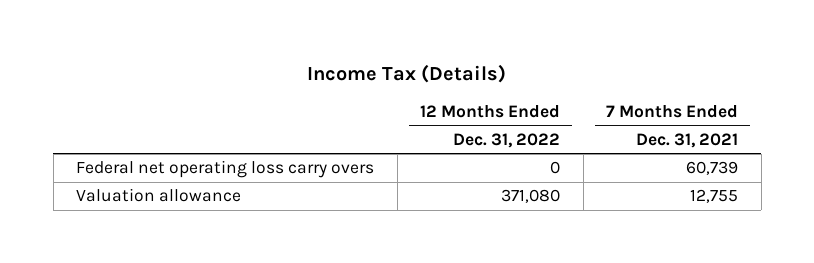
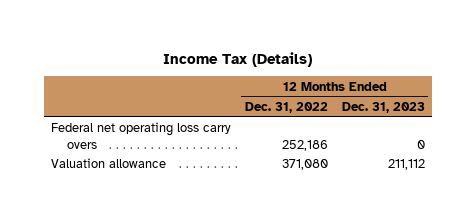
- | 12 Months Ended Dec. 31, 2022 | 7 Months Ended Dec. 31, 2021
+ | 12 Months Ended Dec. 31, 2022 | 12 Months Ended Dec. 31, 2023
- Federal net operating loss carry overs | 0 | 60,739
+ Federal net operating loss carry overs | 252,186 | 0

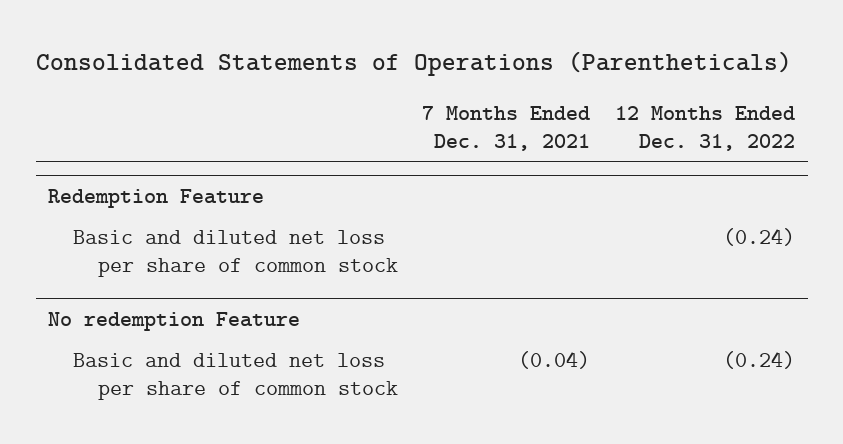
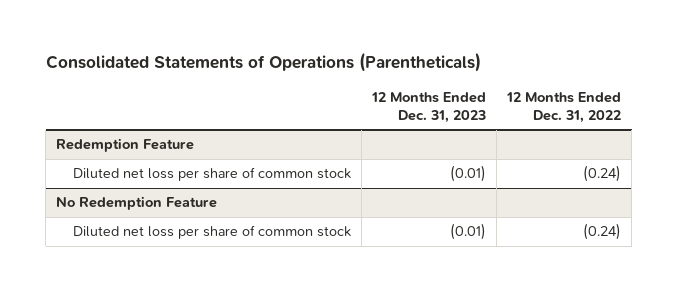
- | 7 Months Ended Dec. 31, 2021 | 12 Months Ended Dec. 31, 2022
+ | 12 Months Ended Dec. 31, 2023 | 12 Months Ended Dec. 31, 2022
@ Redemption Feature
- Basic and diluted net loss per share of common stock | | (0.24)
- No redemption Feature
- Basic and diluted net loss per share of common stock | (0.04) | (0.24)
@ Redemption Feature
+ Diluted net loss per share of common stock | (0.01) | (0.24)
+ No Redemption Feature
+ Diluted net loss per share of common stock | (0.01) | (0.24)

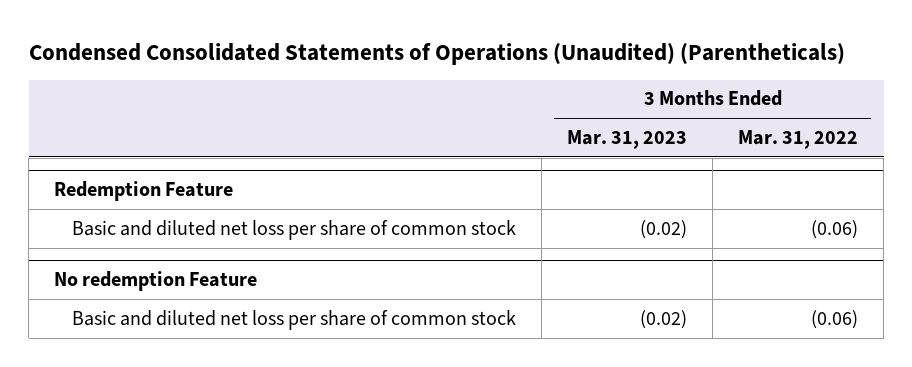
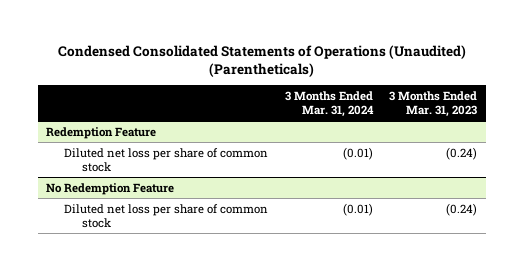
- | 3 Months Ended Mar. 31, 2023 | 3 Months Ended Mar. 31, 2022
+ | 3 Months Ended Mar. 31, 2024 | 3 Months Ended Mar. 31, 2023
@ Redemption Feature
- Basic and diluted net loss per share of common stock | (0.02) | (0.06)
- No redemption Feature
- Basic and diluted net loss per share of common stock | (0.02) | (0.06)
@ Redemption Feature
+ Diluted net loss per share of common stock | (0.01) | (0.24)
+ No Redemption Feature
+ Diluted net loss per share of common stock | (0.01) | (0.24)

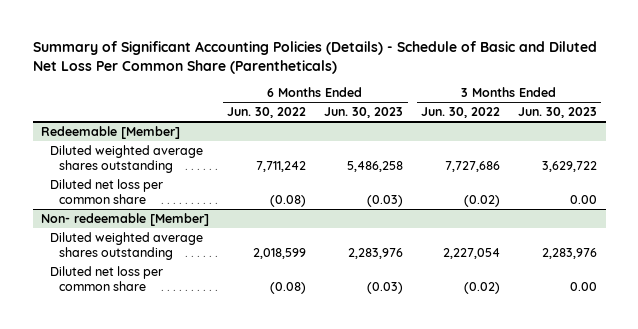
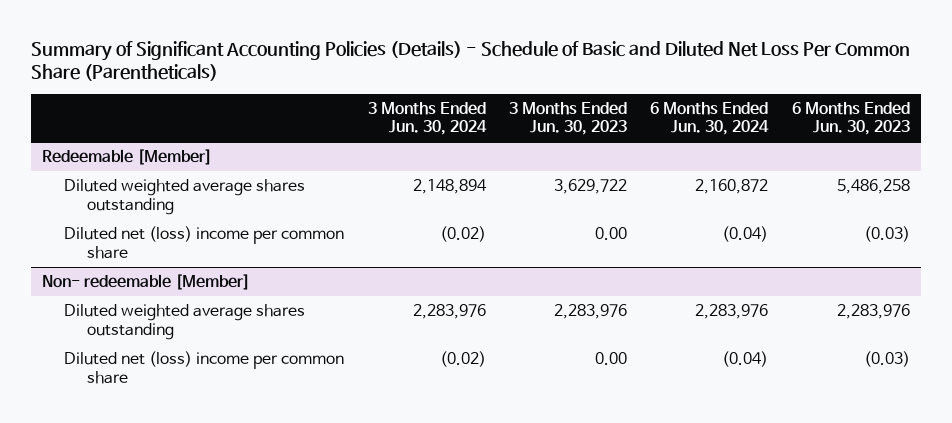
- | 6 Months Ended Jun. 30, 2022 | 6 Months Ended Jun. 30, 2023 | 3 Months Ended Jun. 30, 2022 | 3 Months Ended Jun. 30, 2023
+ | 3 Months Ended Jun. 30, 2024 | 3 Months Ended Jun. 30, 2023 | 6 Months Ended Jun. 30, 2024 | 6 Months Ended Jun. 30, 2023
@ Redeemable [Member]
- Diluted net loss per common share | (0.08) | (0.03) | (0.02) | 0.00
+ Diluted net (loss) income per common share | (0.02) | 0.00 | (0.04) | (0.03)
@ Non- redeemable [Member]
- Diluted net loss per common share | (0.08) | (0.03) | (0.02) | 0.00
+ Diluted net (loss) income per common share | (0.02) | 0.00 | (0.04) | (0.03)

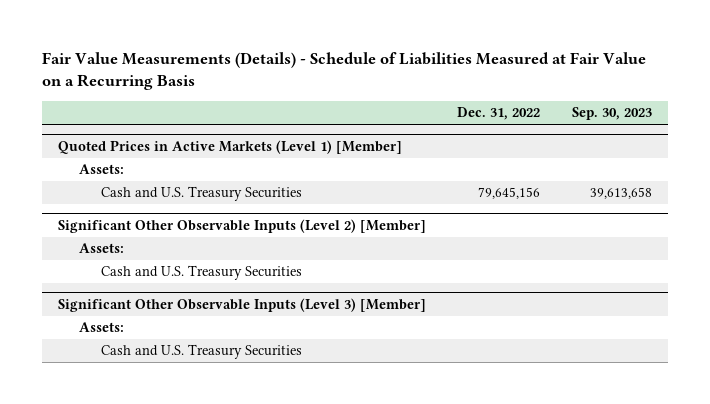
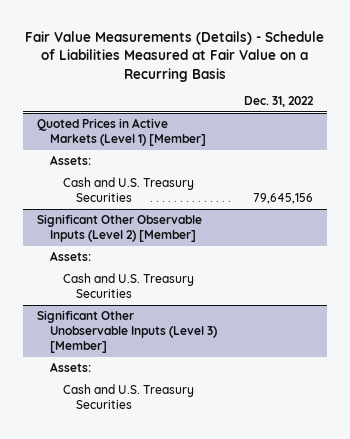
- | Dec. 31, 2022 | Sep. 30, 2023
+ | Dec. 31, 2022
- Significant Other Observable Inputs (Level 3) [Member]
+ Significant Other Unobservable Inputs (Level 3) [Member]

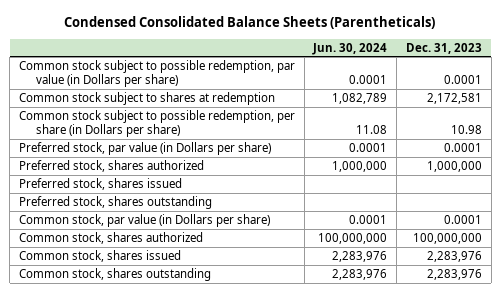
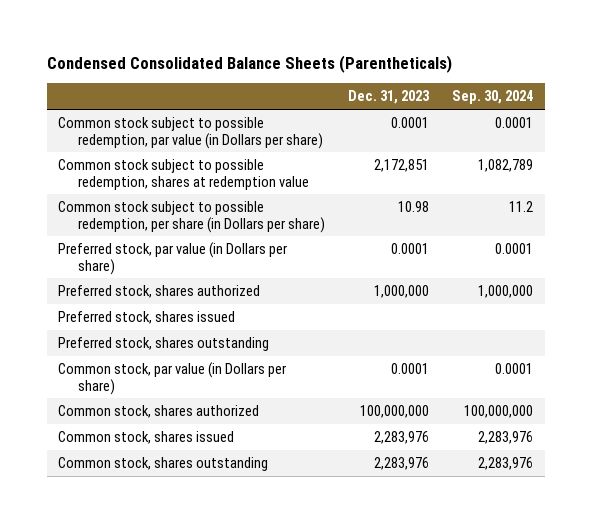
- | Jun. 30, 2024 | Dec. 31, 2023
+ | Dec. 31, 2023 | Sep. 30, 2024
- Common stock subject to shares at redemption | 1,082,789 | 2,172,581
+ Common stock subject to possible redemption, shares at redemption value | 2,172,851 | 1,082,789

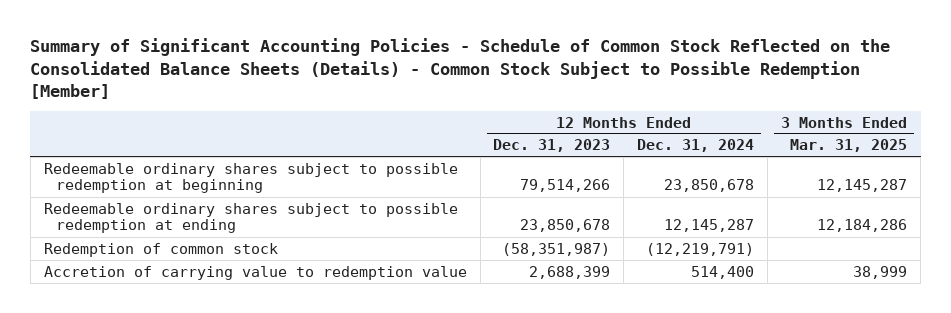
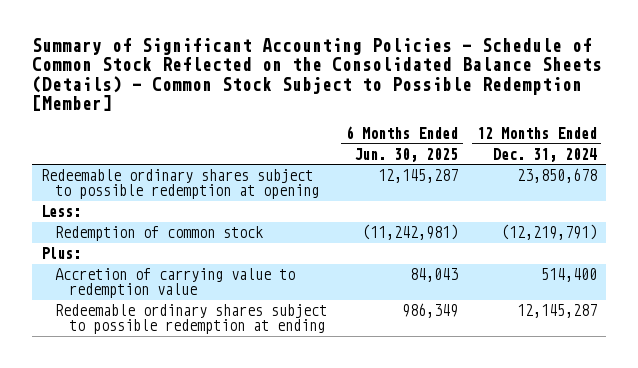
- | 12 Months Ended Dec. 31, 2023 | 12 Months Ended Dec. 31, 2024 | 3 Months Ended Mar. 31, 2025
+ | 6 Months Ended Jun. 30, 2025 | 12 Months Ended Dec. 31, 2024
- Redeemable ordinary shares subject to possible redemption at beginning | 79,514,266 | 23,850,678 | 12,145,287
+ Redeemable ordinary shares subject to possible redemption at opening | 12,145,287 | 23,850,678
+ Less:
+ Plus:
moved down: Redeemable ordinary shares subject to possible redemption at ending | 986,349 | 12,145,287

